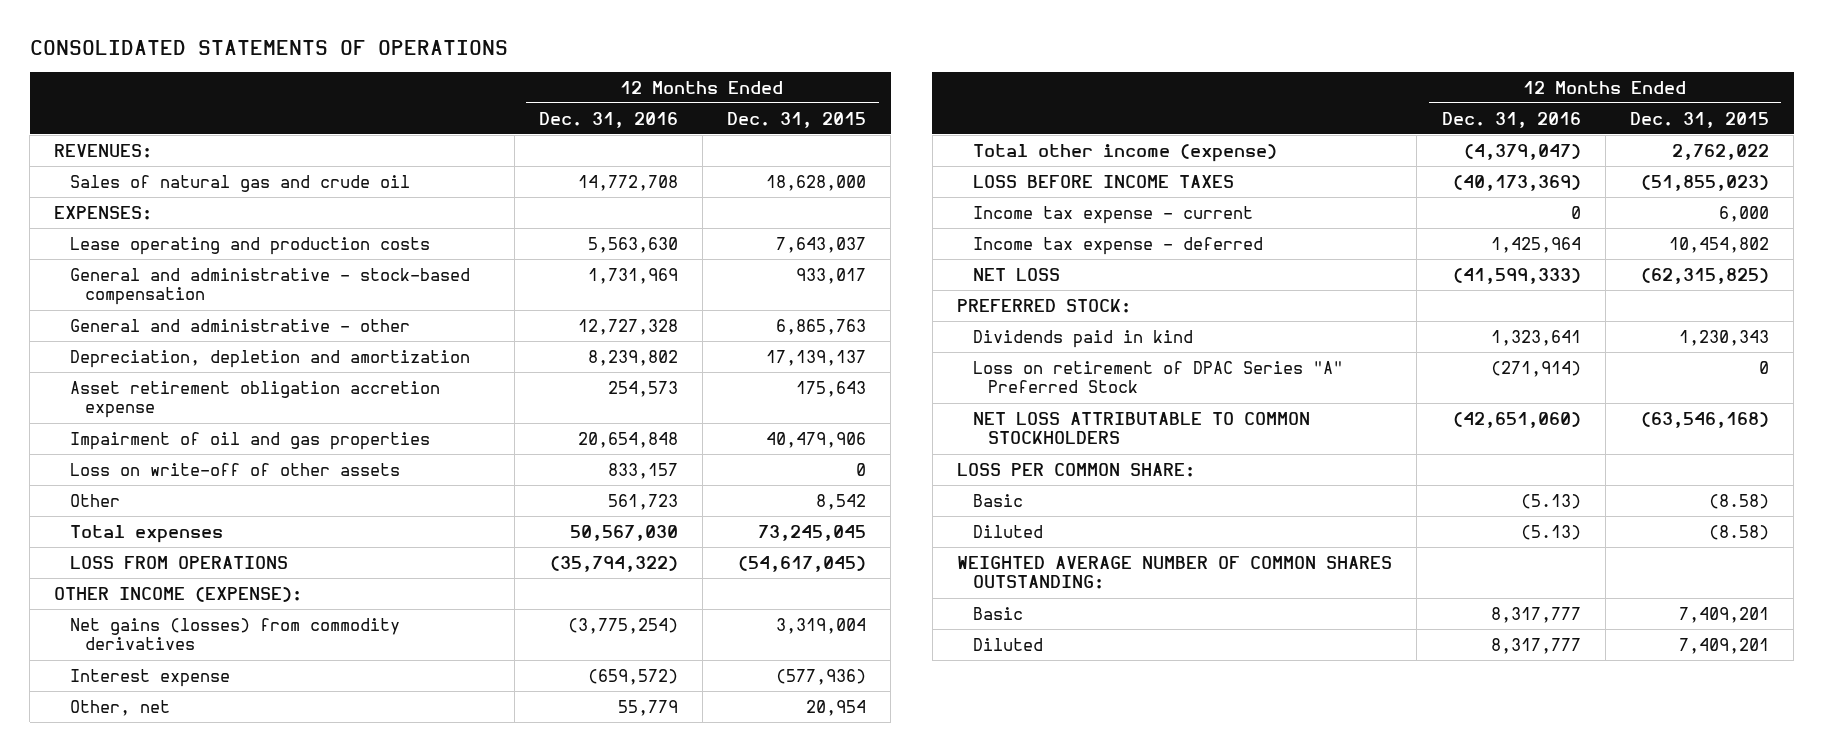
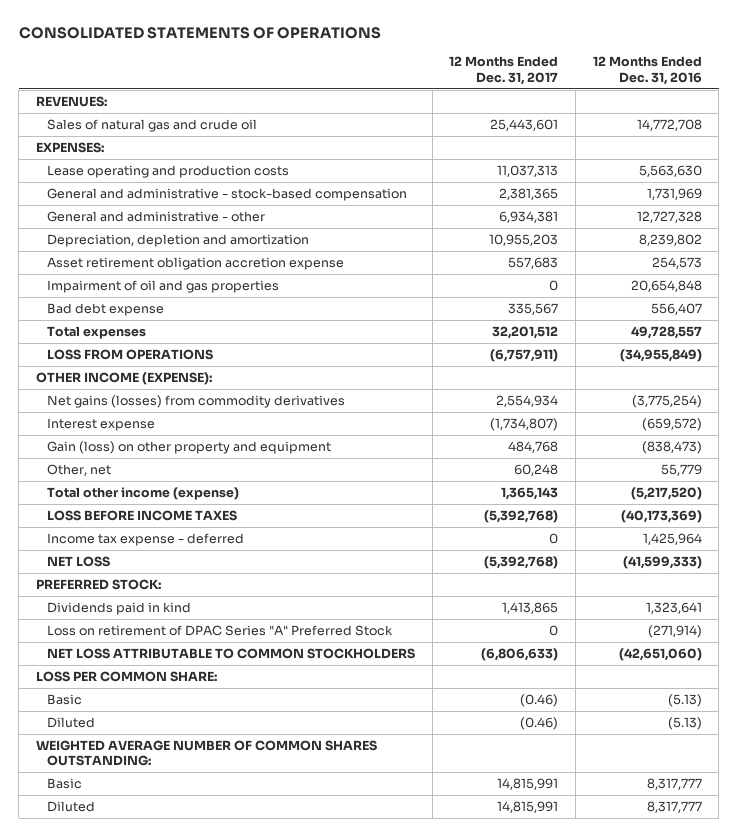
- | 12 Months Ended Dec. 31, 2016 | 12 Months Ended Dec. 31, 2015
+ | 12 Months Ended Dec. 31, 2017 | 12 Months Ended Dec. 31, 2016
- Loss on write-off of other assets | 833,157 | 0
- Other | 561,723 | 8,542
- Total expenses | 50,567,030 | 73,245,045
- LOSS FROM OPERATIONS | (35,794,322) | (54,617,045)
+ Bad debt expense | 335,567 | 556,407
+ Total expenses | 32,201,512 | 49,728,557
+ LOSS FROM OPERATIONS | (6,757,911) | (34,955,849)
+ Gain (loss) on other property and equipment | 484,768 | (838,473)
- Total other income (expense) | (4,379,047) | 2,762,022
+ Total other income (expense) | 1,365,143 | (5,217,520)
- Income tax expense - current | 0 | 6,000

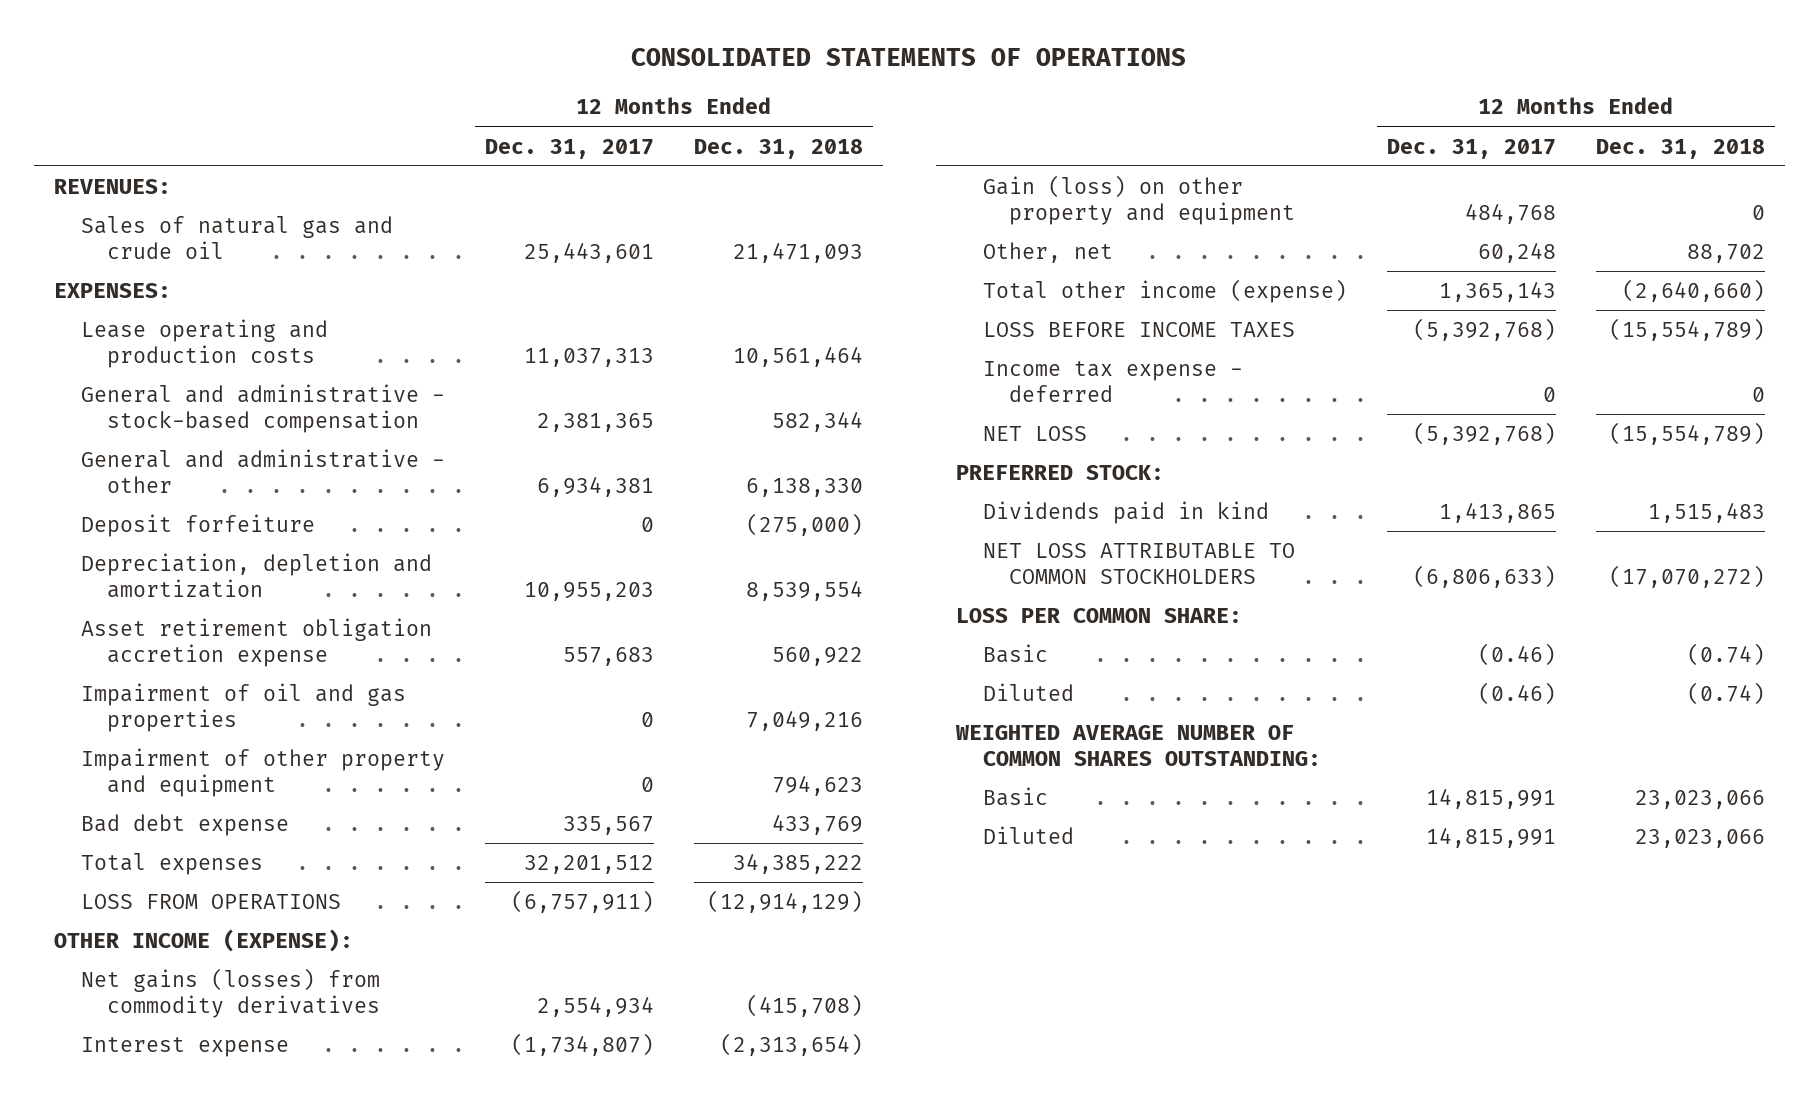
- | 12 Months Ended Dec. 31, 2017 | 12 Months Ended Dec. 31, 2016
+ | 12 Months Ended Dec. 31, 2017 | 12 Months Ended Dec. 31, 2018
+ Deposit forfeiture | 0 | (275,000)
+ Impairment of other property and equipment | 0 | 794,623
- Loss on retirement of DPAC Series "A" Preferred Stock | 0 | (271,914)

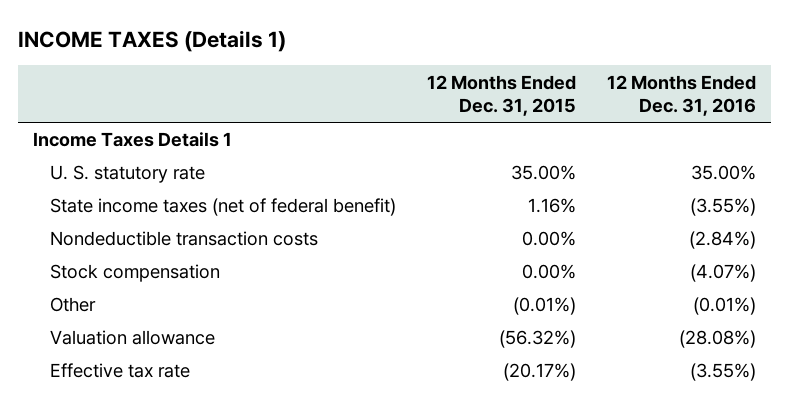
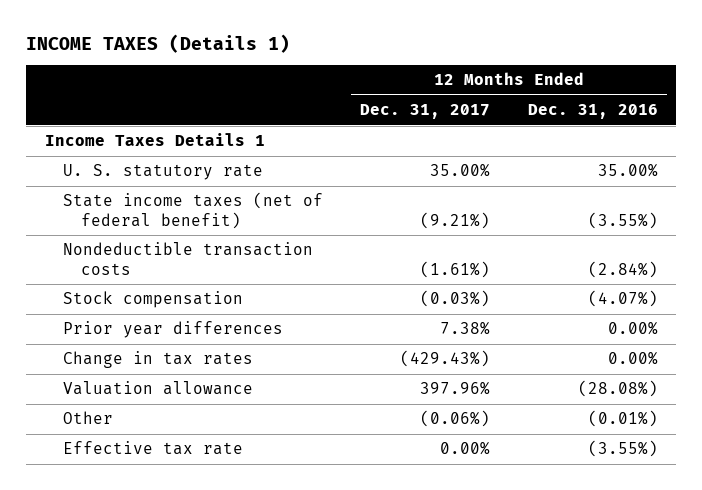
- | 12 Months Ended Dec. 31, 2015 | 12 Months Ended Dec. 31, 2016
+ | 12 Months Ended Dec. 31, 2017 | 12 Months Ended Dec. 31, 2016
+ Prior year differences | 7.38% | 0.00%
+ Change in tax rates | (429.43%) | 0.00%
moved down: Other | (0.06%) | (0.01%)

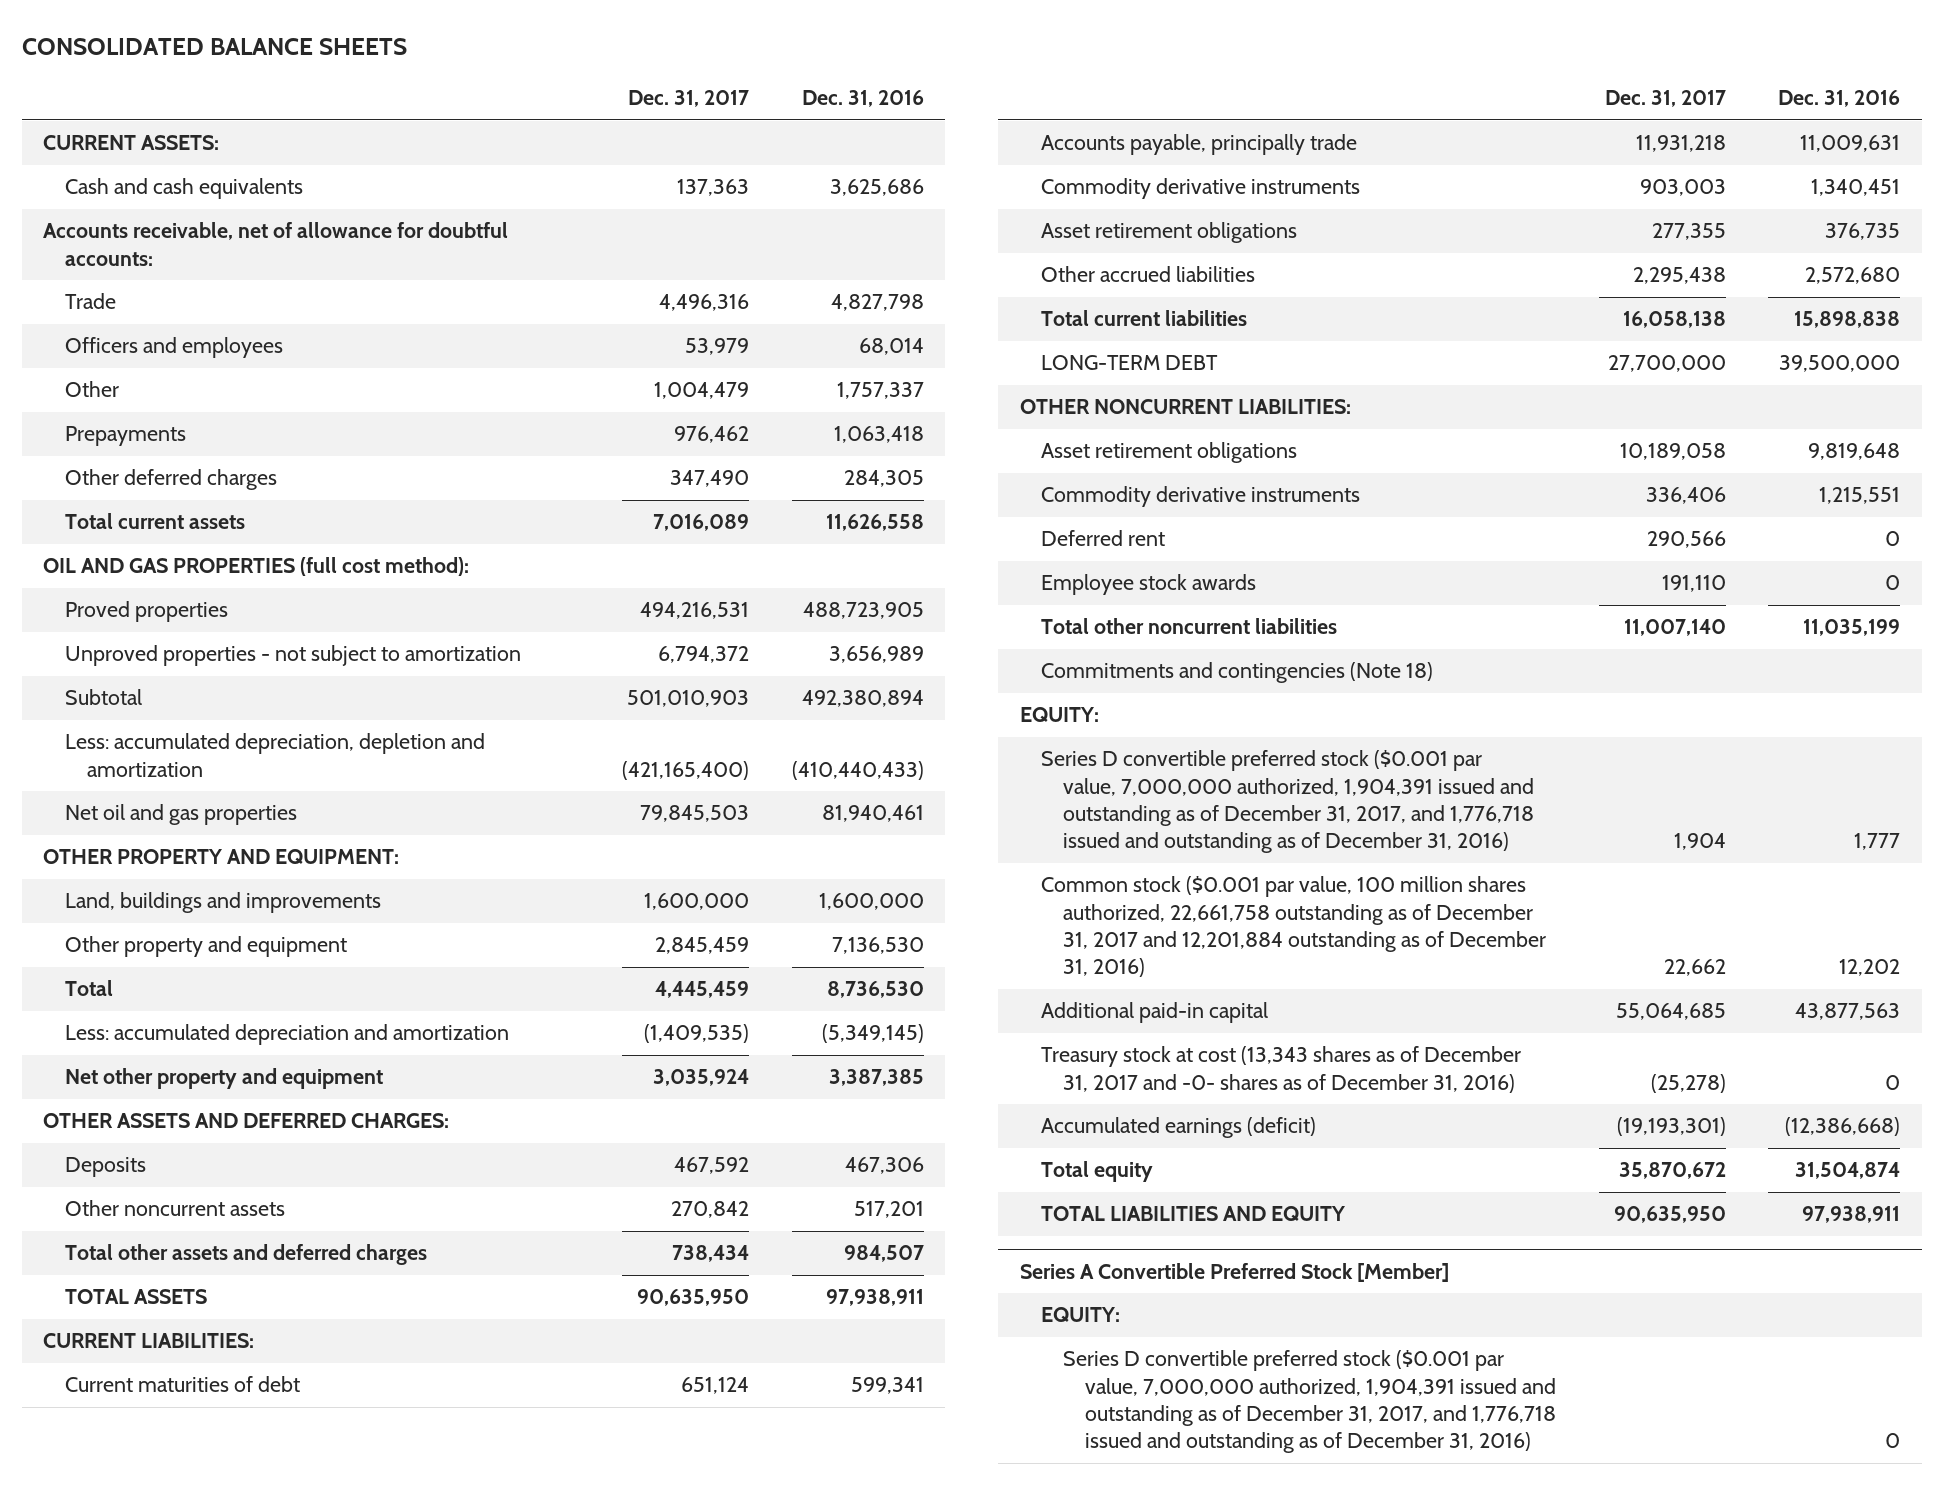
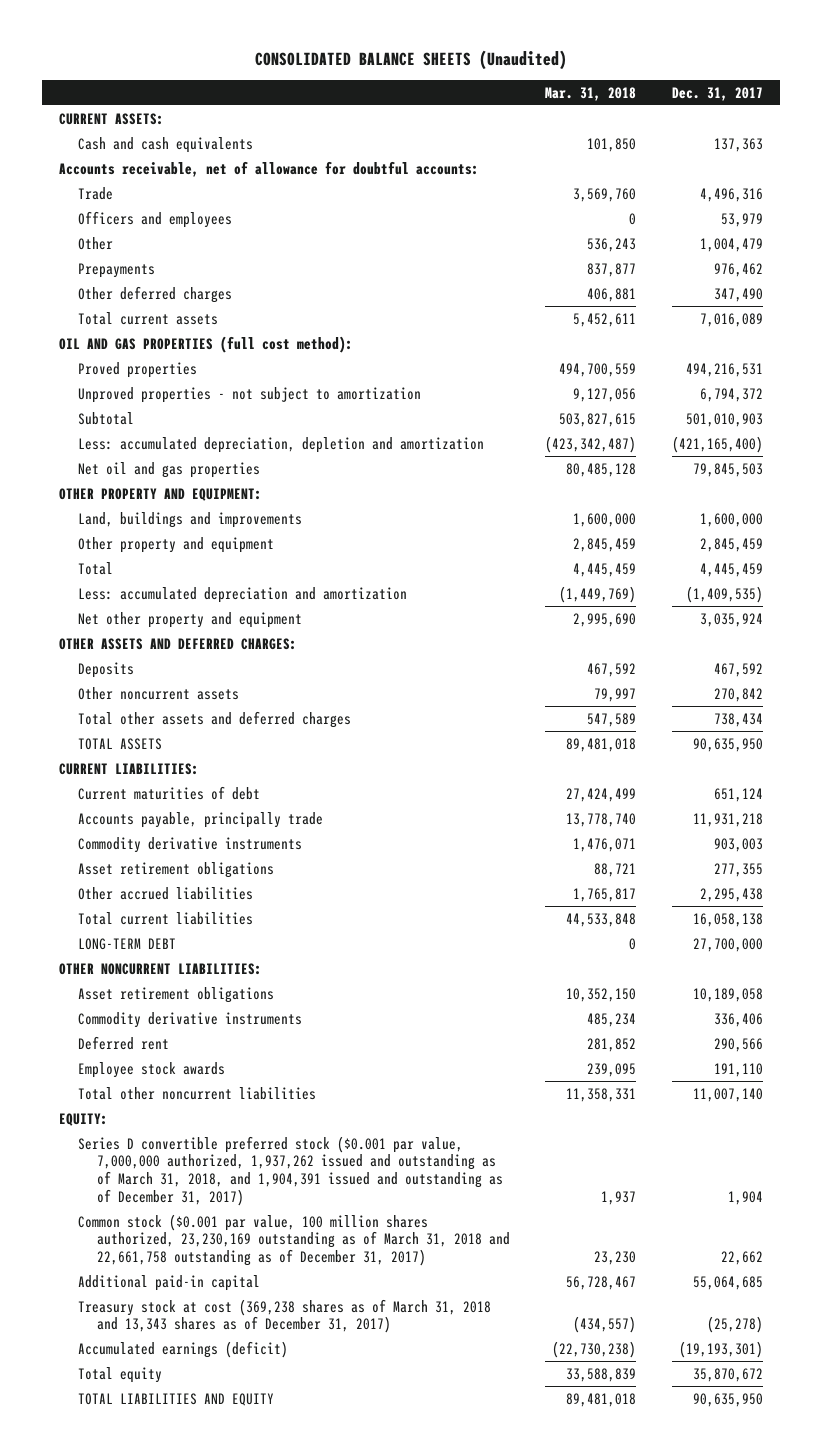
- CONSOLIDATED BALANCE SHEETS
+ CONSOLIDATED BALANCE SHEETS (Unaudited)
- | Dec. 31, 2017 | Dec. 31, 2016
+ | Mar. 31, 2018 | Dec. 31, 2017
- Commitments and contingencies (Note 18)
- Series D convertible preferred stock ($0.001 par value, 7,000,000 authorized, 1,904,391 issued and outstanding as of December 31, 2017, and 1,776,718 issued and outstanding as of December 31, 2016) | 1,904 | 1,777
- Common stock ($0.001 par value, 100 million shares authorized, 22,661,758 outstanding as of December 31, 2017 and 12,201,884 outstanding as of December 31, 2016) | 22,662 | 12,202
+ Series D convertible preferred stock ($0.001 par value, 7,000,000 authorized, 1,937,262 issued and outstanding as of March 31, 2018, and 1,904,391 issued and outstanding as of December 31, 2017) | 1,937 | 1,904
+ Common stock ($0.001 par value, 100 million shares authorized, 23,230,169 outstanding as of March 31, 2018 and 22,661,758 outstanding as of December 31, 2017) | 23,230 | 22,662
- Treasury stock at cost (13,343 shares as of December 31, 2017 and -0- shares as of December 31, 2016) | (25,278) | 0
+ Treasury stock at cost (369,238 shares as of March 31, 2018 and 13,343 shares as of December 31, 2017) | (434,557) | (25,278)
- Series A Convertible Preferred Stock [Member]
- EQUITY:
- Series D convertible preferred stock ($0.001 par value, 7,000,000 authorized, 1,904,391 issued and outstanding as of December 31, 2017, and 1,776,718 issued and outstanding as of December 31, 2016) | | 0

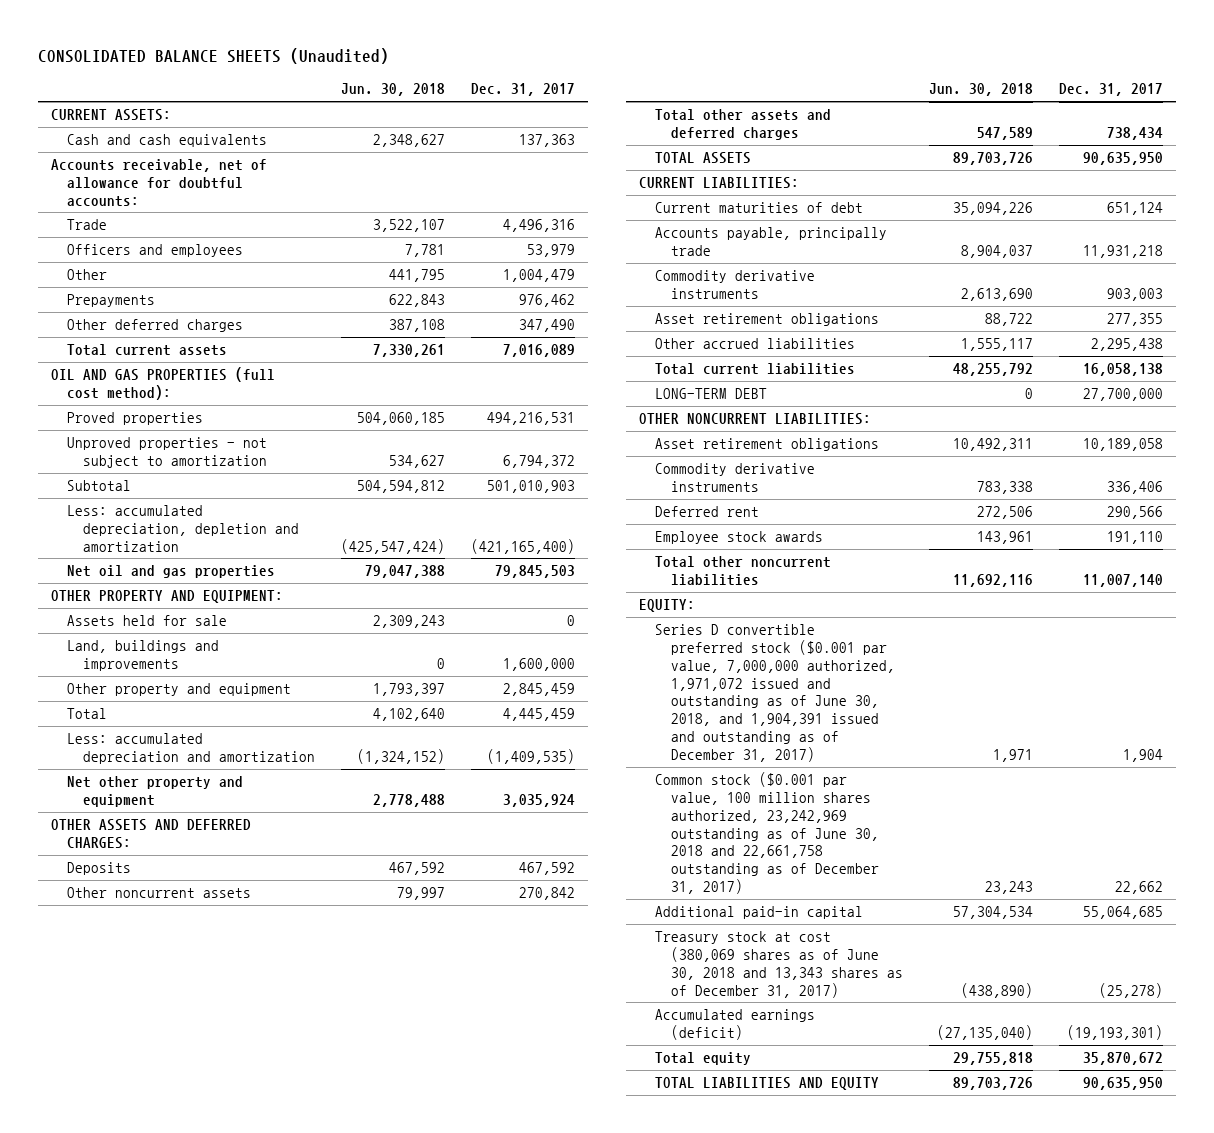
- | Mar. 31, 2018 | Dec. 31, 2017
+ | Jun. 30, 2018 | Dec. 31, 2017
+ Assets held for sale | 2,309,243 | 0
- Series D convertible preferred stock ($0.001 par value, 7,000,000 authorized, 1,937,262 issued and outstanding as of March 31, 2018, and 1,904,391 issued and outstanding as of December 31, 2017) | 1,937 | 1,904
- Common stock ($0.001 par value, 100 million shares authorized, 23,230,169 outstanding as of March 31, 2018 and 22,661,758 outstanding as of December 31, 2017) | 23,230 | 22,662
+ Series D convertible preferred stock ($0.001 par value, 7,000,000 authorized, 1,971,072 issued and outstanding as of June 30, 2018, and 1,904,391 issued and outstanding as of December 31, 2017) | 1,971 | 1,904
+ Common stock ($0.001 par value, 100 million shares authorized, 23,242,969 outstanding as of June 30, 2018 and 22,661,758 outstanding as of December 31, 2017) | 23,243 | 22,662
- Treasury stock at cost (369,238 shares as of March 31, 2018 and 13,343 shares as of December 31, 2017) | (434,557) | (25,278)
+ Treasury stock at cost (380,069 shares as of June 30, 2018 and 13,343 shares as of December 31, 2017) | (438,890) | (25,278)

